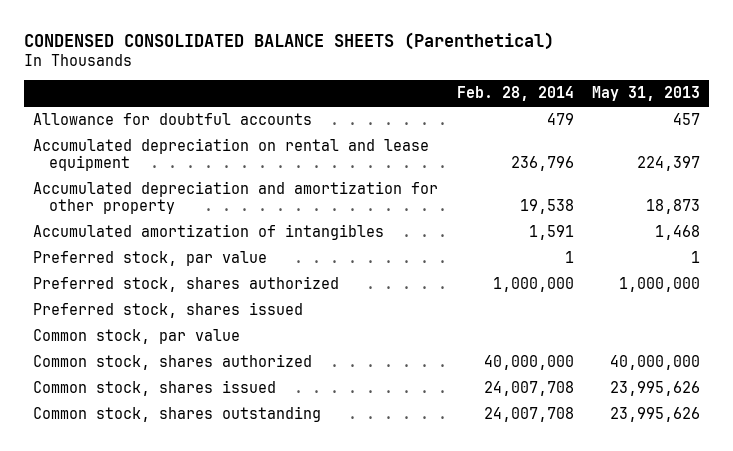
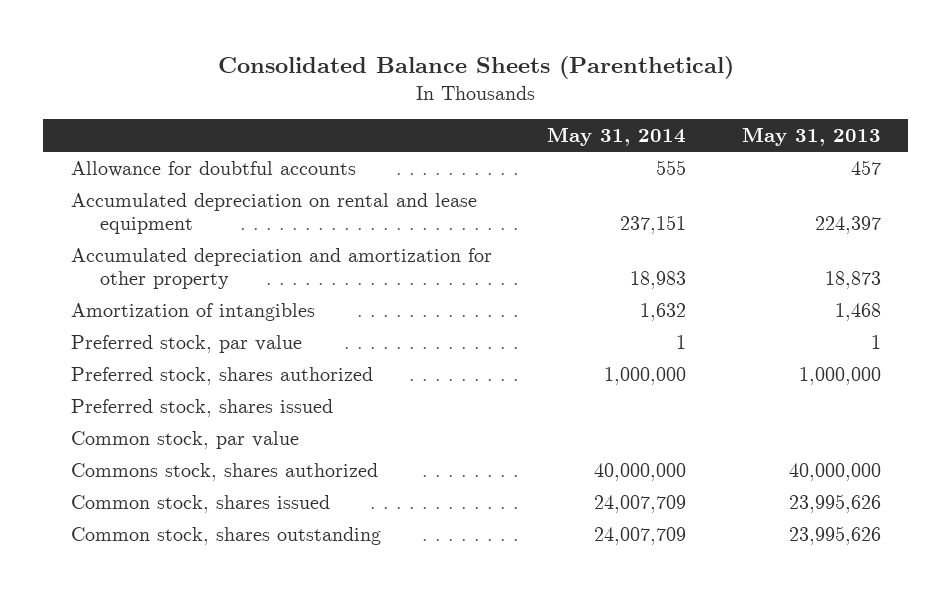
- CONDENSED CONSOLIDATED BALANCE SHEETS (Parenthetical)
+ Consolidated Balance Sheets (Parenthetical)
- | Feb. 28, 2014 | May 31, 2013
+ | May 31, 2014 | May 31, 2013
- Accumulated amortization of intangibles | 1,591 | 1,468
+ Amortization of intangibles | 1,632 | 1,468
- Common stock, shares authorized | 40,000,000 | 40,000,000
+ Commons stock, shares authorized | 40,000,000 | 40,000,000

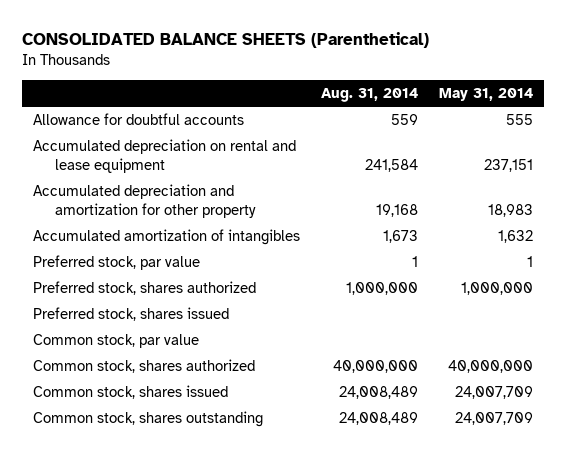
- Consolidated Balance Sheets (Parenthetical)
+ CONSOLIDATED BALANCE SHEETS (Parenthetical)
- | May 31, 2014 | May 31, 2013
+ | Aug. 31, 2014 | May 31, 2014
- Amortization of intangibles | 1,632 | 1,468
+ Accumulated amortization of intangibles | 1,673 | 1,632
- Commons stock, shares authorized | 40,000,000 | 40,000,000
+ Common stock, shares authorized | 40,000,000 | 40,000,000

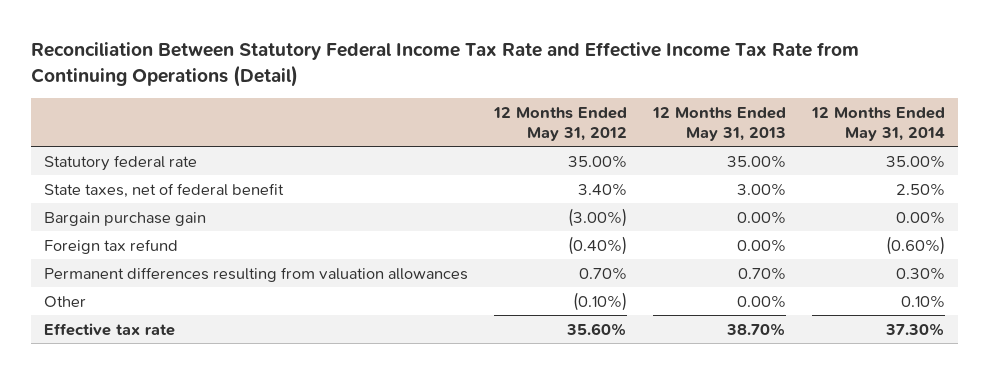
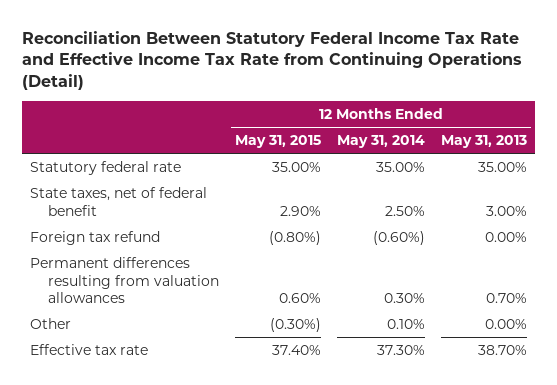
- | 12 Months Ended May 31, 2012 | 12 Months Ended May 31, 2013 | 12 Months Ended May 31, 2014
+ | 12 Months Ended May 31, 2015 | 12 Months Ended May 31, 2014 | 12 Months Ended May 31, 2013
- Bargain purchase gain | (3.00%) | 0.00% | 0.00%

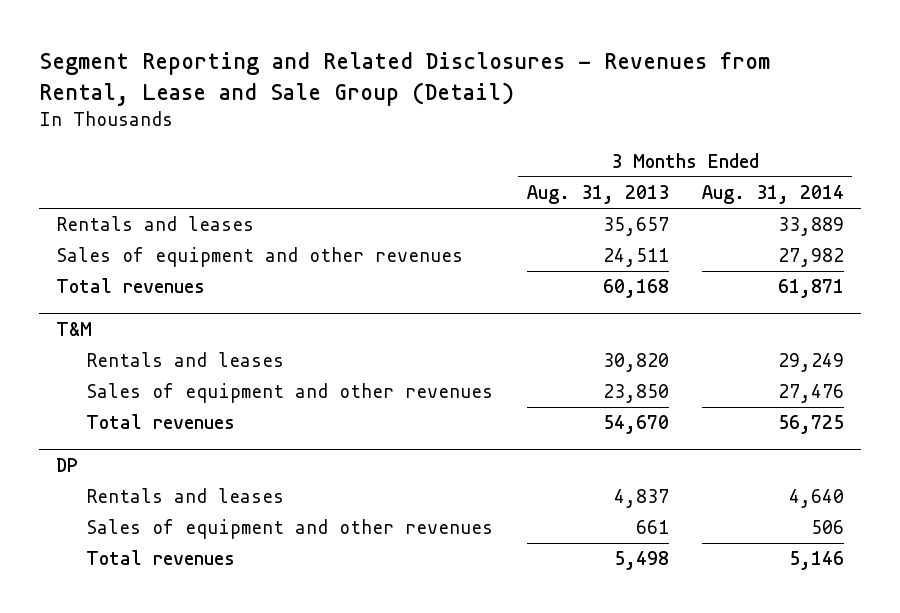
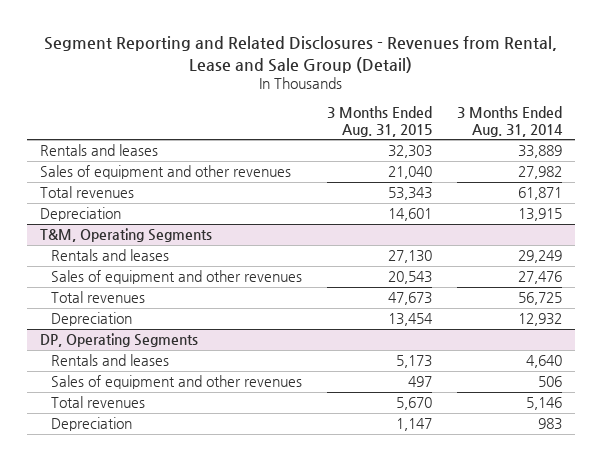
- | 3 Months Ended Aug. 31, 2013 | 3 Months Ended Aug. 31, 2014
+ | 3 Months Ended Aug. 31, 2015 | 3 Months Ended Aug. 31, 2014
- T&M
+ Depreciation | 14,601 | 13,915
+ T&M, Operating Segments
- DP
+ Depreciation | 13,454 | 12,932
+ DP, Operating Segments
+ Depreciation | 1,147 | 983

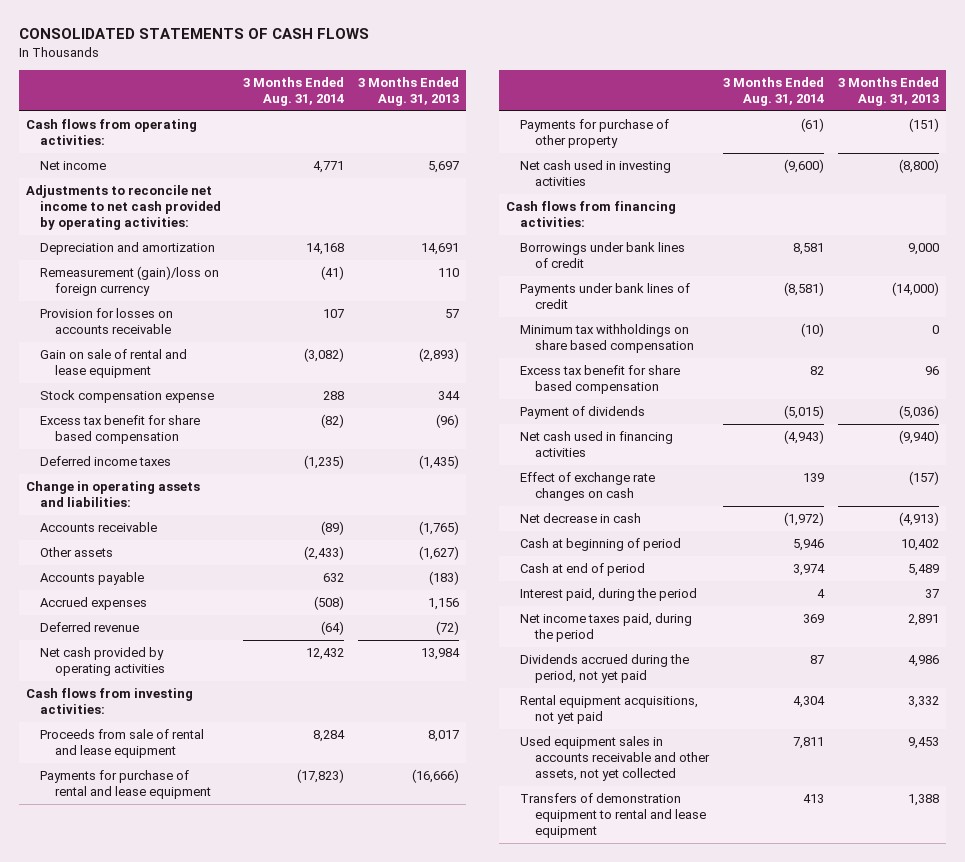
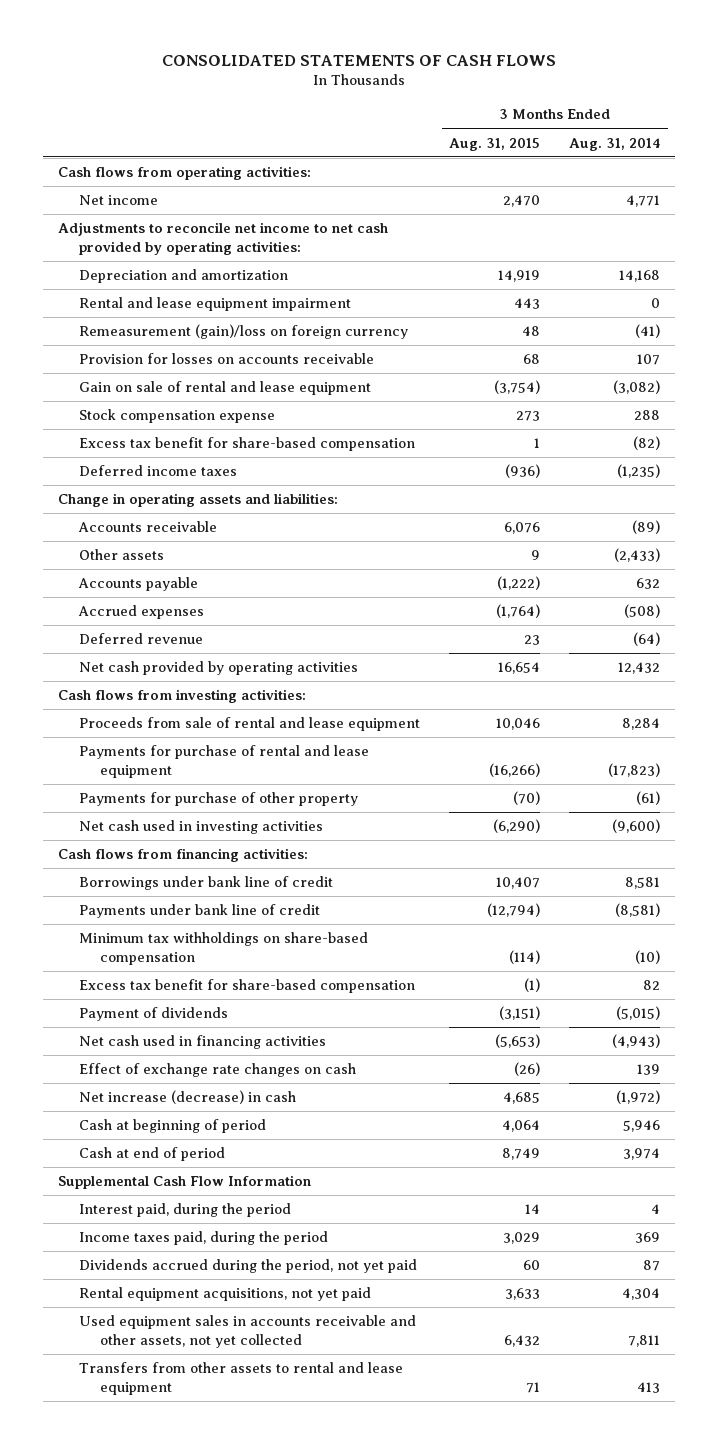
- | 3 Months Ended Aug. 31, 2014 | 3 Months Ended Aug. 31, 2013
+ | 3 Months Ended Aug. 31, 2015 | 3 Months Ended Aug. 31, 2014
+ Rental and lease equipment impairment | 443 | 0
- Excess tax benefit for share based compensation | (82) | (96)
+ Excess tax benefit for share-based compensation | 1 | (82)
- Borrowings under bank lines of credit | 8,581 | 9,000
- Payments under bank lines of credit | (8,581) | (14,000)
- Minimum tax withholdings on share based compensation | (10) | 0
- Excess tax benefit for share based compensation | 82 | 96
+ Borrowings under bank line of credit | 10,407 | 8,581
+ Payments under bank line of credit | (12,794) | (8,581)
+ Minimum tax withholdings on share-based compensation | (114) | (10)
+ Excess tax benefit for share-based compensation | (1) | 82
- Net decrease in cash | (1,972) | (4,913)
+ Net increase (decrease) in cash | 4,685 | (1,972)
+ Supplemental Cash Flow Information
- Net income taxes paid, during the period | 369 | 2,891
+ Income taxes paid, during the period | 3,029 | 369
- Transfers of demonstration equipment to rental and lease equipment | 413 | 1,388
+ Transfers from other assets to rental and lease equipment | 71 | 413

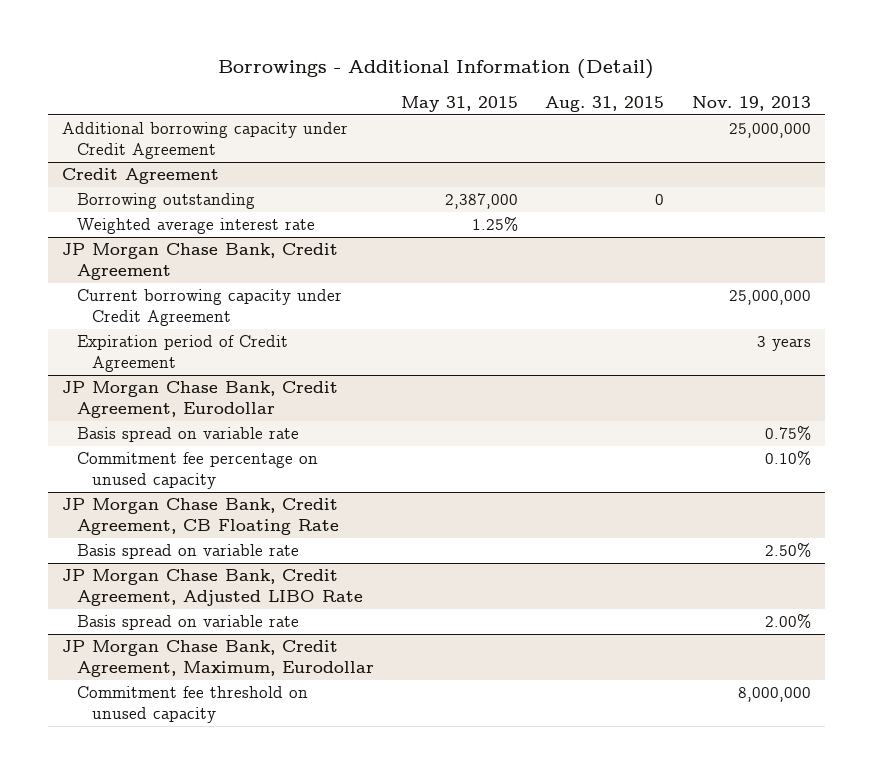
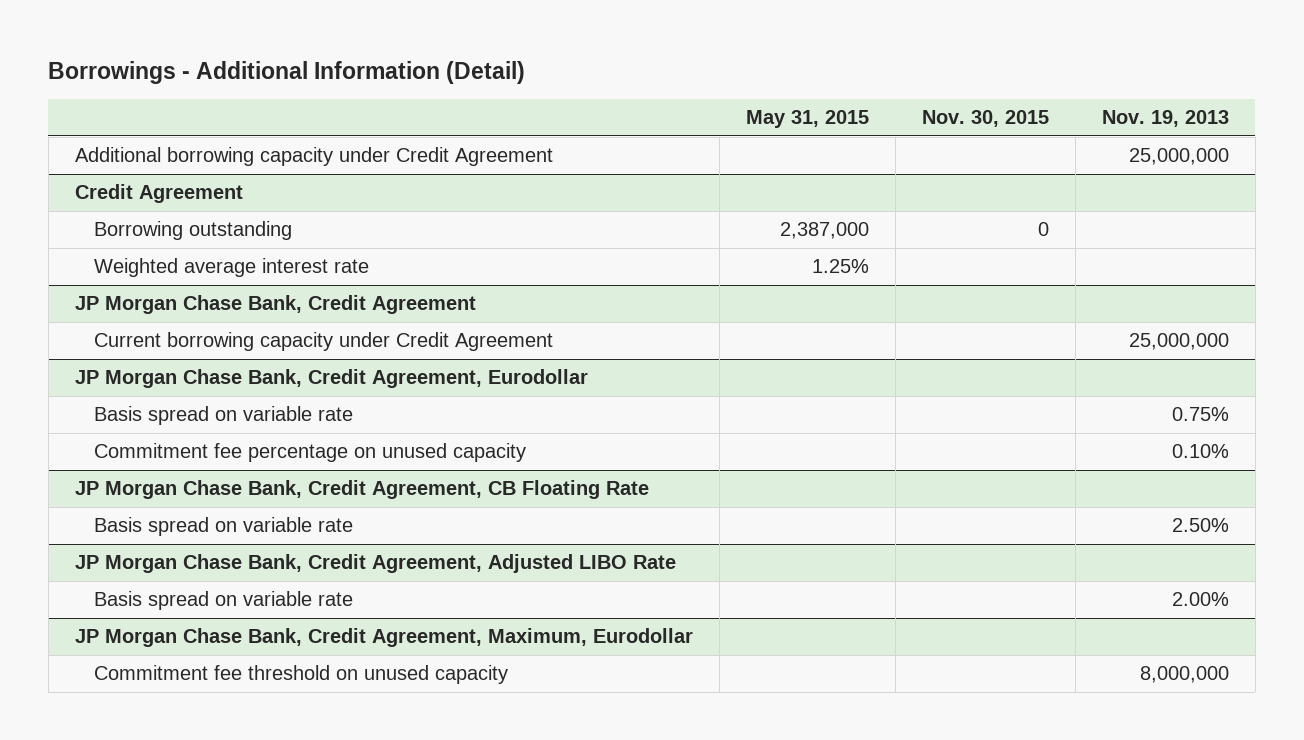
- | May 31, 2015 | Aug. 31, 2015 | Nov. 19, 2013
+ | May 31, 2015 | Nov. 30, 2015 | Nov. 19, 2013
@ JP Morgan Chase Bank, Credit Agreement
- Expiration period of Credit Agreement | | | 3 years

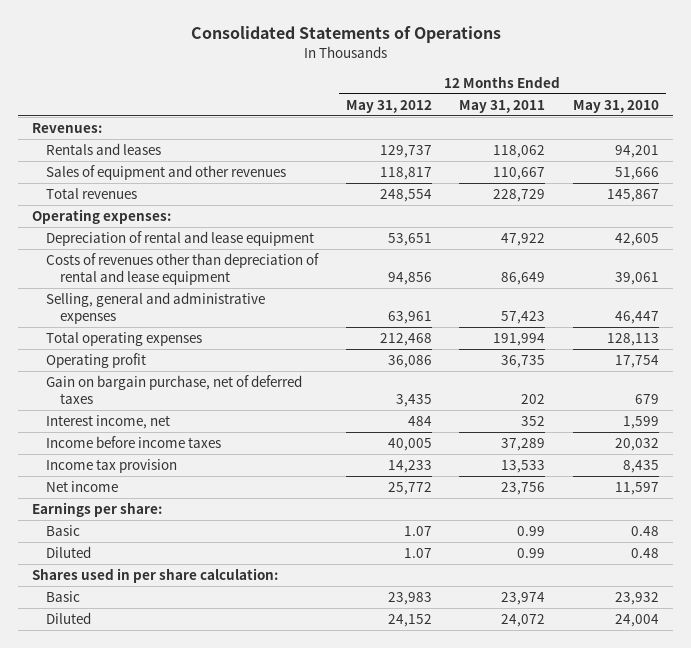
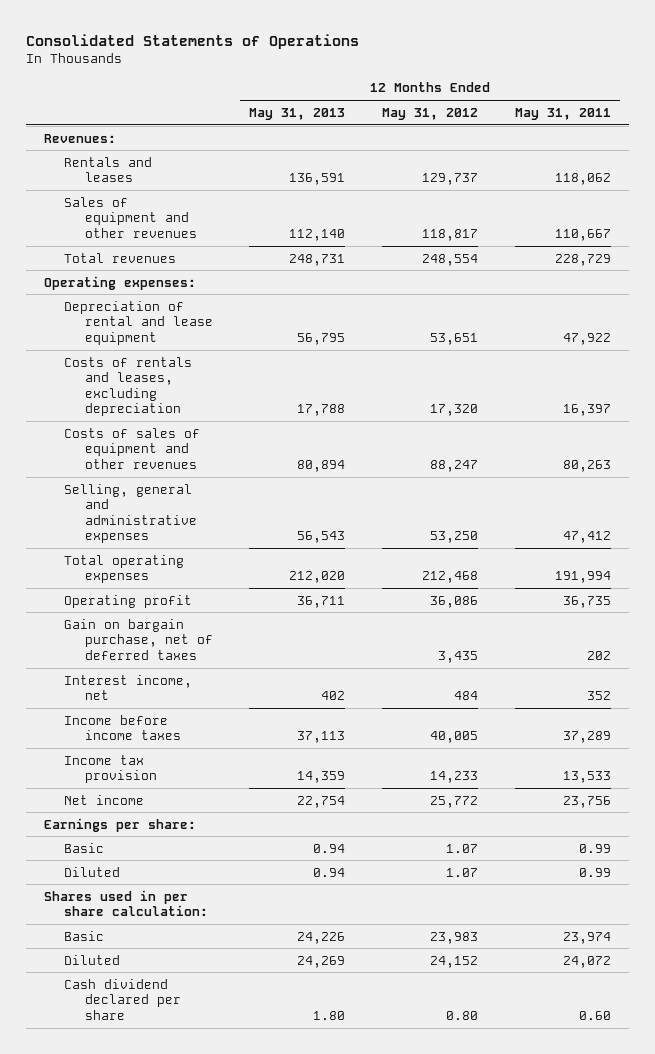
- | 12 Months Ended May 31, 2012 | 12 Months Ended May 31, 2011 | 12 Months Ended May 31, 2010
+ | 12 Months Ended May 31, 2013 | 12 Months Ended May 31, 2012 | 12 Months Ended May 31, 2011
- Costs of revenues other than depreciation of rental and lease equipment | 94,856 | 86,649 | 39,061
- Selling, general and administrative expenses | 63,961 | 57,423 | 46,447
+ Costs of rentals and leases, excluding depreciation | 17,788 | 17,320 | 16,397
+ Costs of sales of equipment and other revenues | 80,894 | 88,247 | 80,263
+ Selling, general and administrative expenses | 56,543 | 53,250 | 47,412
+ Cash dividend declared per share | 1.80 | 0.80 | 0.60

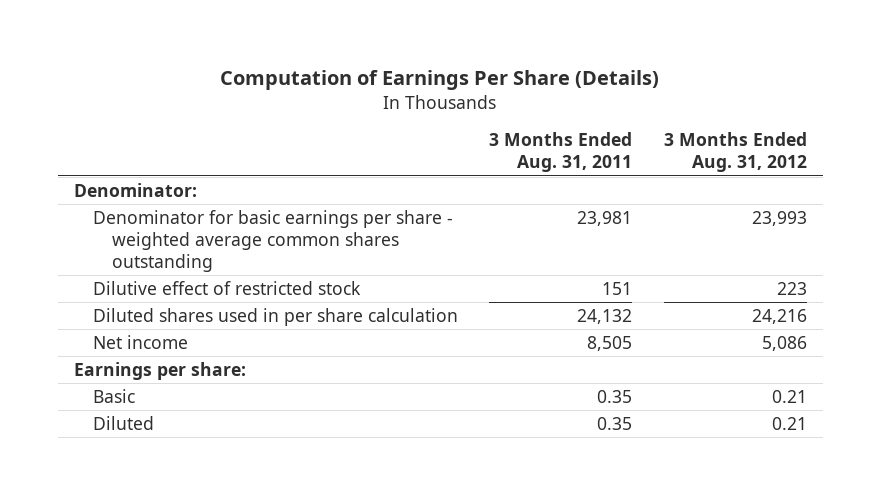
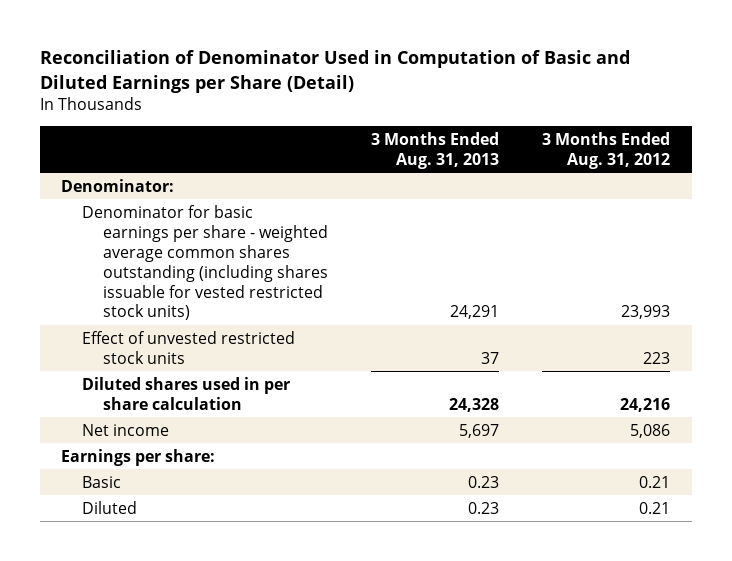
- Computation of Earnings Per Share (Details)
+ Reconciliation of Denominator Used in Computation of Basic and Diluted Earnings per Share (Detail)
- | 3 Months Ended Aug. 31, 2011 | 3 Months Ended Aug. 31, 2012
+ | 3 Months Ended Aug. 31, 2013 | 3 Months Ended Aug. 31, 2012
- Denominator for basic earnings per share - weighted average common shares outstanding | 23,981 | 23,993
- Dilutive effect of restricted stock | 151 | 223
+ Denominator for basic earnings per share - weighted average common shares outstanding (including shares issuable for vested restricted stock units) | 24,291 | 23,993
+ Effect of unvested restricted stock units | 37 | 223

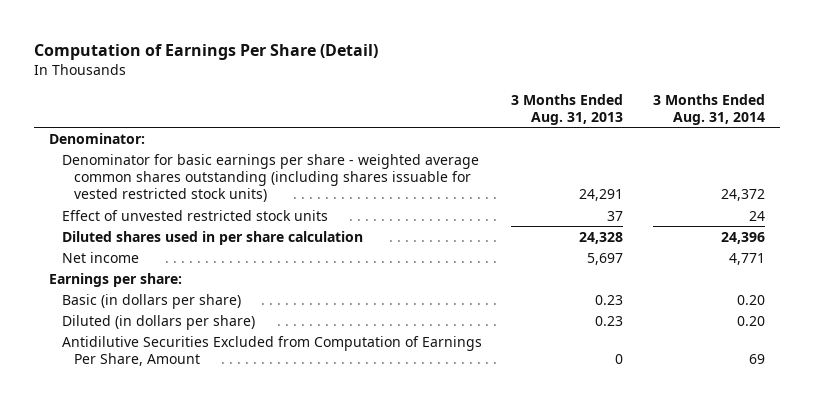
- Reconciliation of Denominator Used in Computation of Basic and Diluted Earnings per Share (Detail)
+ Computation of Earnings Per Share (Detail)
- | 3 Months Ended Aug. 31, 2013 | 3 Months Ended Aug. 31, 2012
+ | 3 Months Ended Aug. 31, 2013 | 3 Months Ended Aug. 31, 2014
- Basic | 0.23 | 0.21
- Diluted | 0.23 | 0.21
+ Basic (in dollars per share) | 0.23 | 0.20
+ Diluted (in dollars per share) | 0.23 | 0.20
+ Antidilutive Securities Excluded from Computation of Earnings Per Share, Amount | 0 | 69

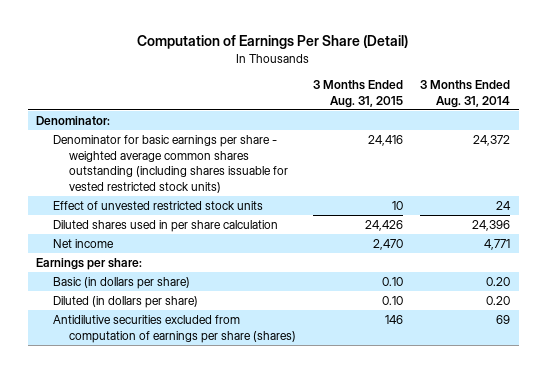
- | 3 Months Ended Aug. 31, 2013 | 3 Months Ended Aug. 31, 2014
+ | 3 Months Ended Aug. 31, 2015 | 3 Months Ended Aug. 31, 2014
- Antidilutive Securities Excluded from Computation of Earnings Per Share, Amount | 0 | 69
+ Antidilutive securities excluded from computation of earnings per share (shares) | 146 | 69

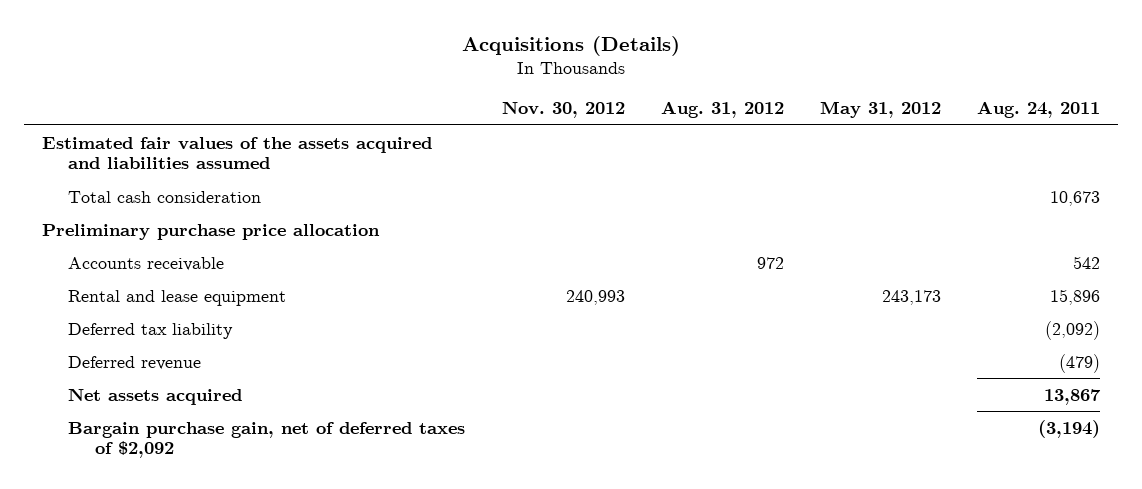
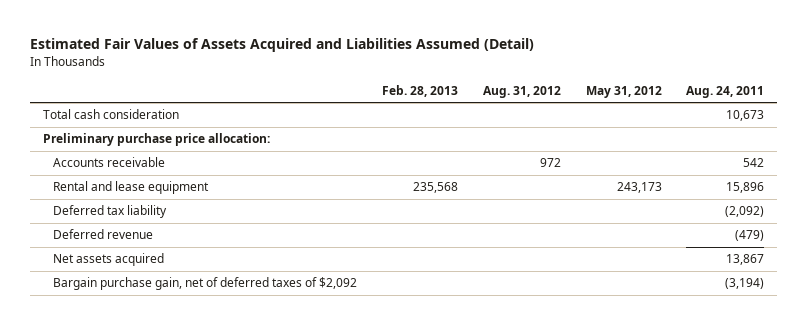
- Acquisitions (Details)
+ Estimated Fair Values of Assets Acquired and Liabilities Assumed (Detail)
- | Nov. 30, 2012 | Aug. 31, 2012 | May 31, 2012 | Aug. 24, 2011
+ | Feb. 28, 2013 | Aug. 31, 2012 | May 31, 2012 | Aug. 24, 2011
- Estimated fair values of the assets acquired and liabilities assumed
- Preliminary purchase price allocation
+ Preliminary purchase price allocation:

